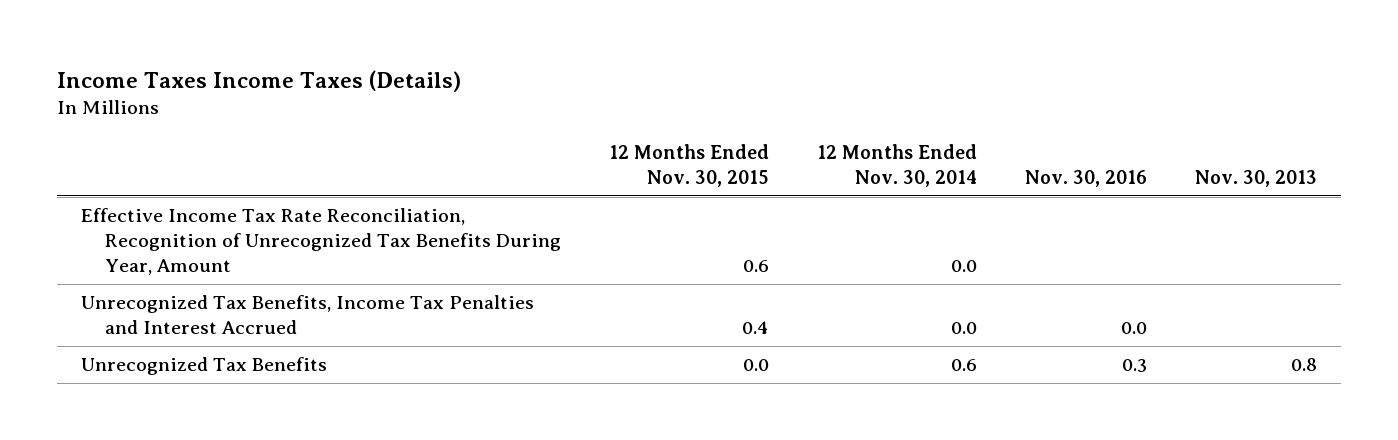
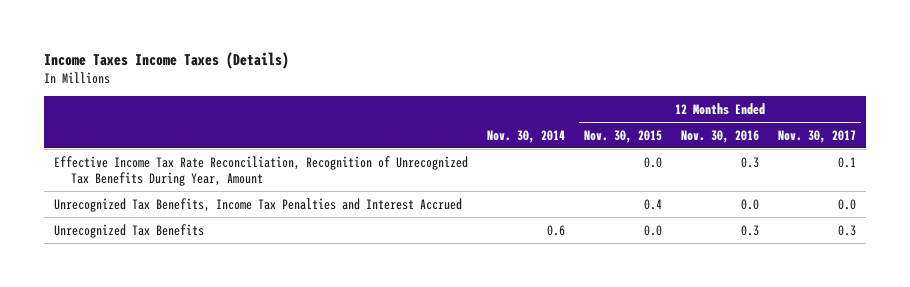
- | 12 Months Ended Nov. 30, 2015 | 12 Months Ended Nov. 30, 2014 | Nov. 30, 2016 | Nov. 30, 2013
+ | Nov. 30, 2014 | 12 Months Ended Nov. 30, 2015 | 12 Months Ended Nov. 30, 2016 | 12 Months Ended Nov. 30, 2017
- Effective Income Tax Rate Reconciliation, Recognition of Unrecognized Tax Benefits During Year, Amount | 0.6 | 0.0 | |
+ Effective Income Tax Rate Reconciliation, Recognition of Unrecognized Tax Benefits During Year, Amount | | 0.0 | 0.3 | 0.1

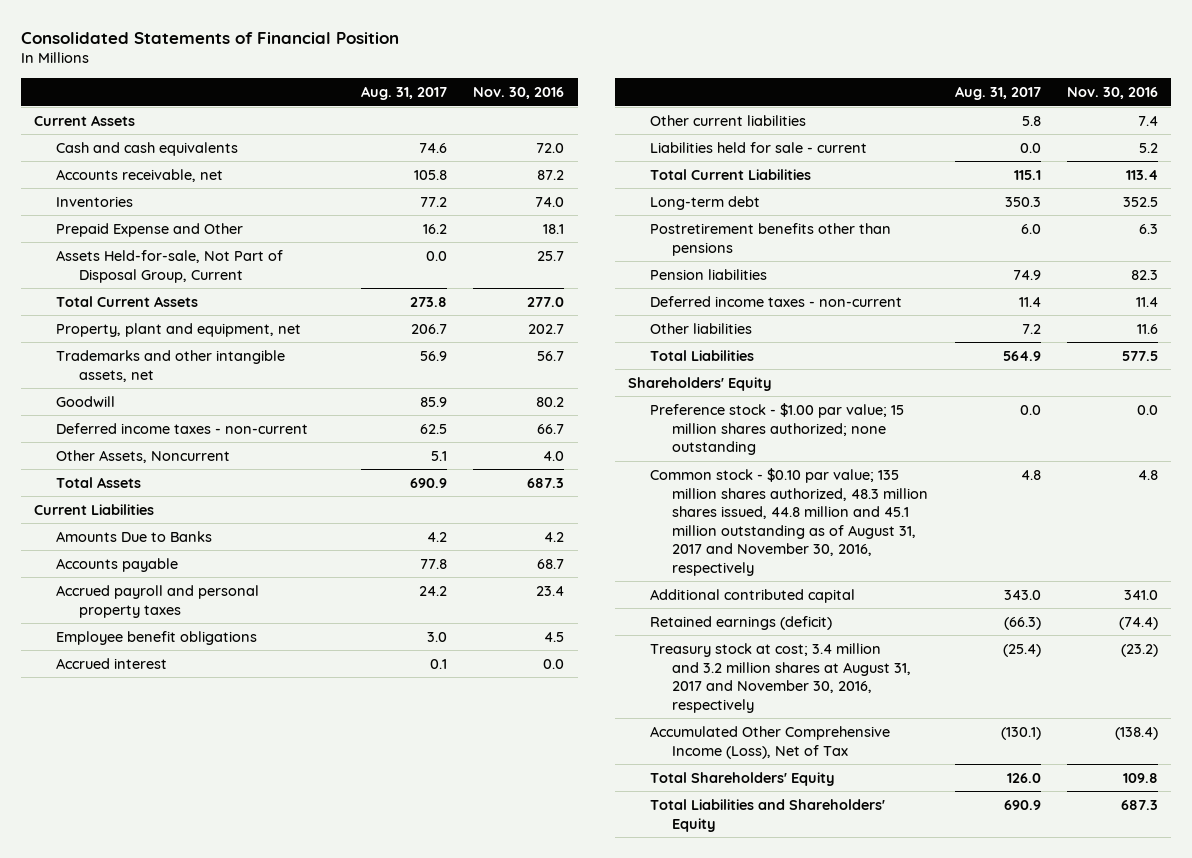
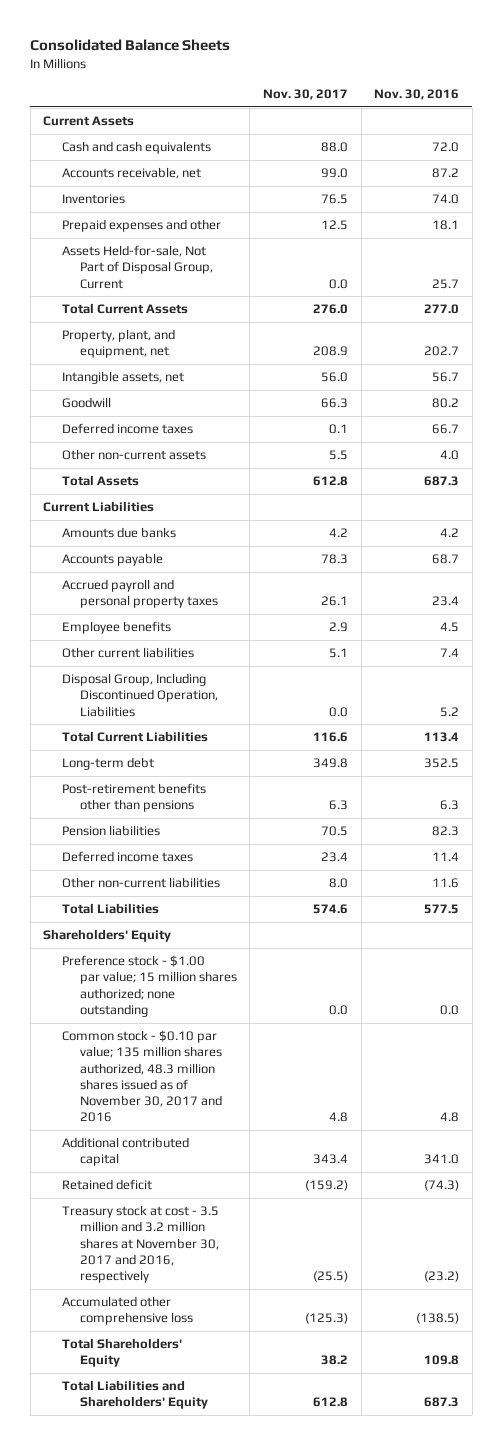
- Consolidated Statements of Financial Position
+ Consolidated Balance Sheets
- | Aug. 31, 2017 | Nov. 30, 2016
+ | Nov. 30, 2017 | Nov. 30, 2016
- Prepaid Expense and Other | 16.2 | 18.1
+ Prepaid expenses and other | 12.5 | 18.1
- Property, plant and equipment, net | 206.7 | 202.7
- Trademarks and other intangible assets, net | 56.9 | 56.7
+ Property, plant, and equipment, net | 208.9 | 202.7
+ Intangible assets, net | 56.0 | 56.7
- Deferred income taxes - non-current | 62.5 | 66.7
- Other Assets, Noncurrent | 5.1 | 4.0
+ Deferred income taxes | 0.1 | 66.7
+ Other non-current assets | 5.5 | 4.0
- Amounts Due to Banks | 4.2 | 4.2
+ Amounts due banks | 4.2 | 4.2
- Employee benefit obligations | 3.0 | 4.5
- Accrued interest | 0.1 | 0.0
+ Employee benefits | 2.9 | 4.5
- Liabilities held for sale - current | 0.0 | 5.2
+ Disposal Group, Including Discontinued Operation, Liabilities | 0.0 | 5.2
- Postretirement benefits other than pensions | 6.0 | 6.3
+ Post-retirement benefits other than pensions | 6.3 | 6.3
- Deferred income taxes - non-current | 11.4 | 11.4
- Other liabilities | 7.2 | 11.6
+ Deferred income taxes | 23.4 | 11.4
+ Other non-current liabilities | 8.0 | 11.6
- Common stock - $0.10 par value; 135 million shares authorized, 48.3 million shares issued, 44.8 million and 45.1 million outstanding as of August 31, 2017 and November 30, 2016, respectively | 4.8 | 4.8
+ Common stock - $0.10 par value; 135 million shares authorized, 48.3 million shares issued as of November 30, 2017 and 2016 | 4.8 | 4.8
- Retained earnings (deficit) | (66.3) | (74.4)
- Treasury stock at cost; 3.4 million and 3.2 million shares at August 31, 2017 and November 30, 2016, respectively | (25.4) | (23.2)
- Accumulated Other Comprehensive Income (Loss), Net of Tax | (130.1) | (138.4)
+ Retained deficit | (159.2) | (74.3)
+ Treasury stock at cost - 3.5 million and 3.2 million shares at November 30, 2017 and 2016, respectively | (25.5) | (23.2)
+ Accumulated other comprehensive loss | (125.3) | (138.5)

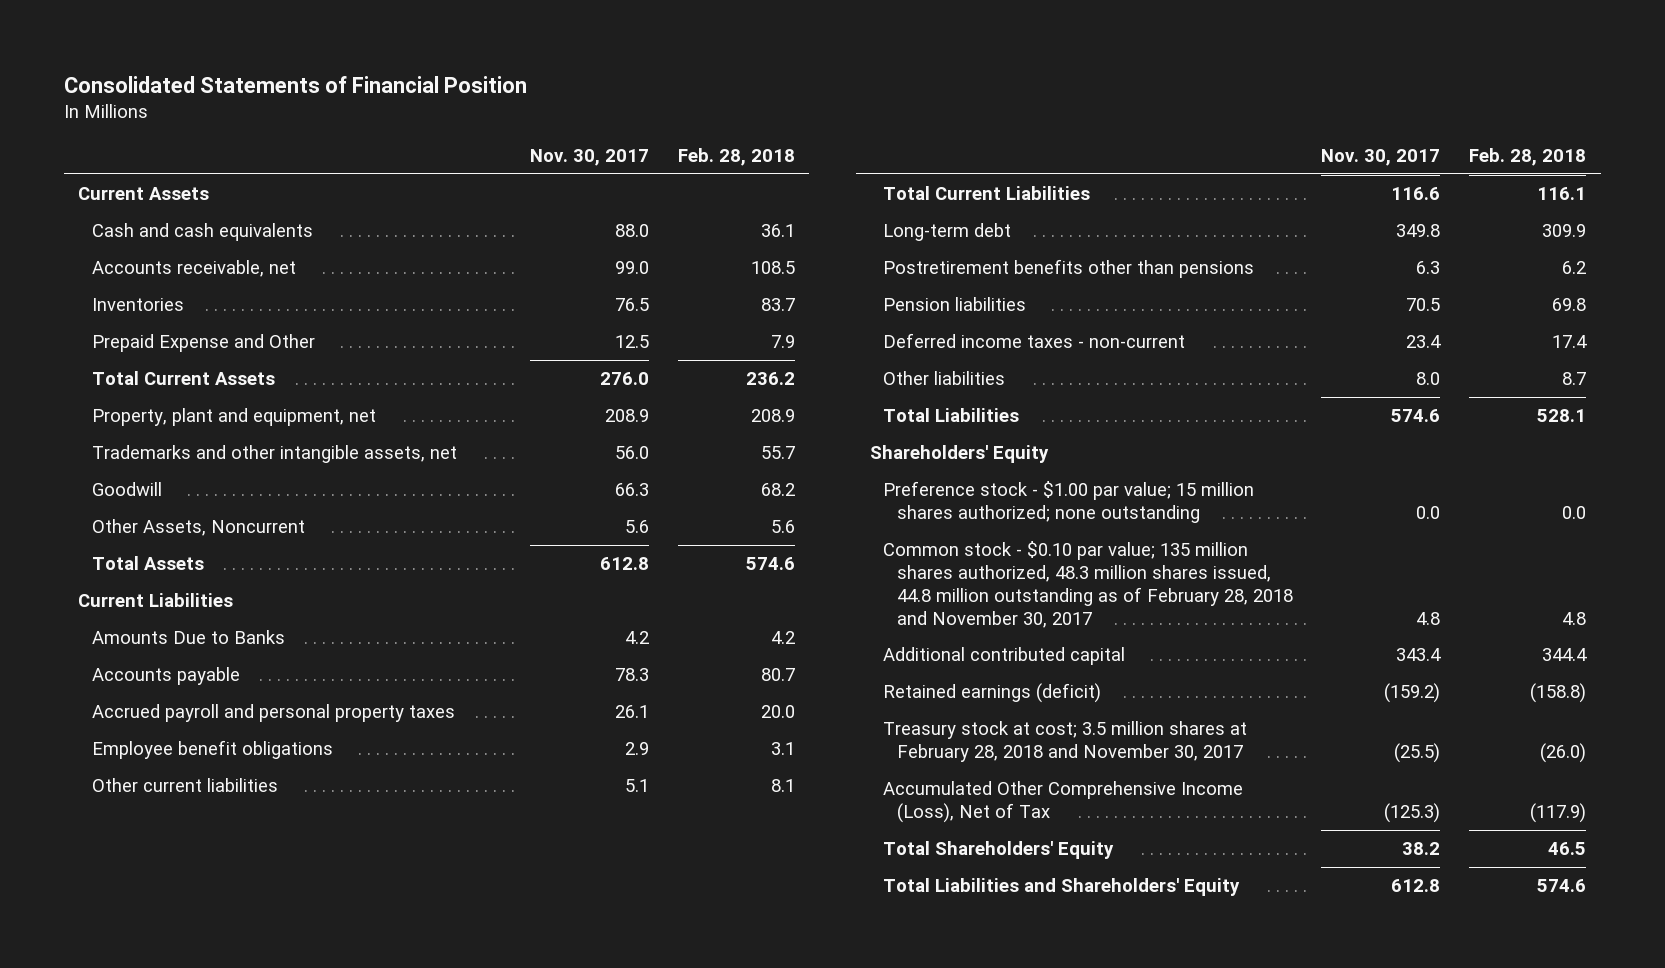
- Consolidated Balance Sheets
+ Consolidated Statements of Financial Position
- | Nov. 30, 2017 | Nov. 30, 2016
+ | Nov. 30, 2017 | Feb. 28, 2018
- Prepaid expenses and other | 12.5 | 18.1
- Assets Held-for-sale, Not Part of Disposal Group, Current | 0.0 | 25.7
+ Prepaid Expense and Other | 12.5 | 7.9
- Property, plant, and equipment, net | 208.9 | 202.7
- Intangible assets, net | 56.0 | 56.7
+ Property, plant and equipment, net | 208.9 | 208.9
+ Trademarks and other intangible assets, net | 56.0 | 55.7
- Deferred income taxes | 0.1 | 66.7
- Other non-current assets | 5.5 | 4.0
+ Other Assets, Noncurrent | 5.6 | 5.6
- Amounts due banks | 4.2 | 4.2
+ Amounts Due to Banks | 4.2 | 4.2
- Employee benefits | 2.9 | 4.5
+ Employee benefit obligations | 2.9 | 3.1
- Disposal Group, Including Discontinued Operation, Liabilities | 0.0 | 5.2
- Post-retirement benefits other than pensions | 6.3 | 6.3
+ Postretirement benefits other than pensions | 6.3 | 6.2
- Deferred income taxes | 23.4 | 11.4
- Other non-current liabilities | 8.0 | 11.6
+ Deferred income taxes - non-current | 23.4 | 17.4
+ Other liabilities | 8.0 | 8.7
- Common stock - $0.10 par value; 135 million shares authorized, 48.3 million shares issued as of November 30, 2017 and 2016 | 4.8 | 4.8
+ Common stock - $0.10 par value; 135 million shares authorized, 48.3 million shares issued, 44.8 million outstanding as of February 28, 2018 and November 30, 2017 | 4.8 | 4.8
- Retained deficit | (159.2) | (74.3)
- Treasury stock at cost - 3.5 million and 3.2 million shares at November 30, 2017 and 2016, respectively | (25.5) | (23.2)
- Accumulated other comprehensive loss | (125.3) | (138.5)
+ Retained earnings (deficit) | (159.2) | (158.8)
+ Treasury stock at cost; 3.5 million shares at February 28, 2018 and November 30, 2017 | (25.5) | (26.0)
+ Accumulated Other Comprehensive Income (Loss), Net of Tax | (125.3) | (117.9)

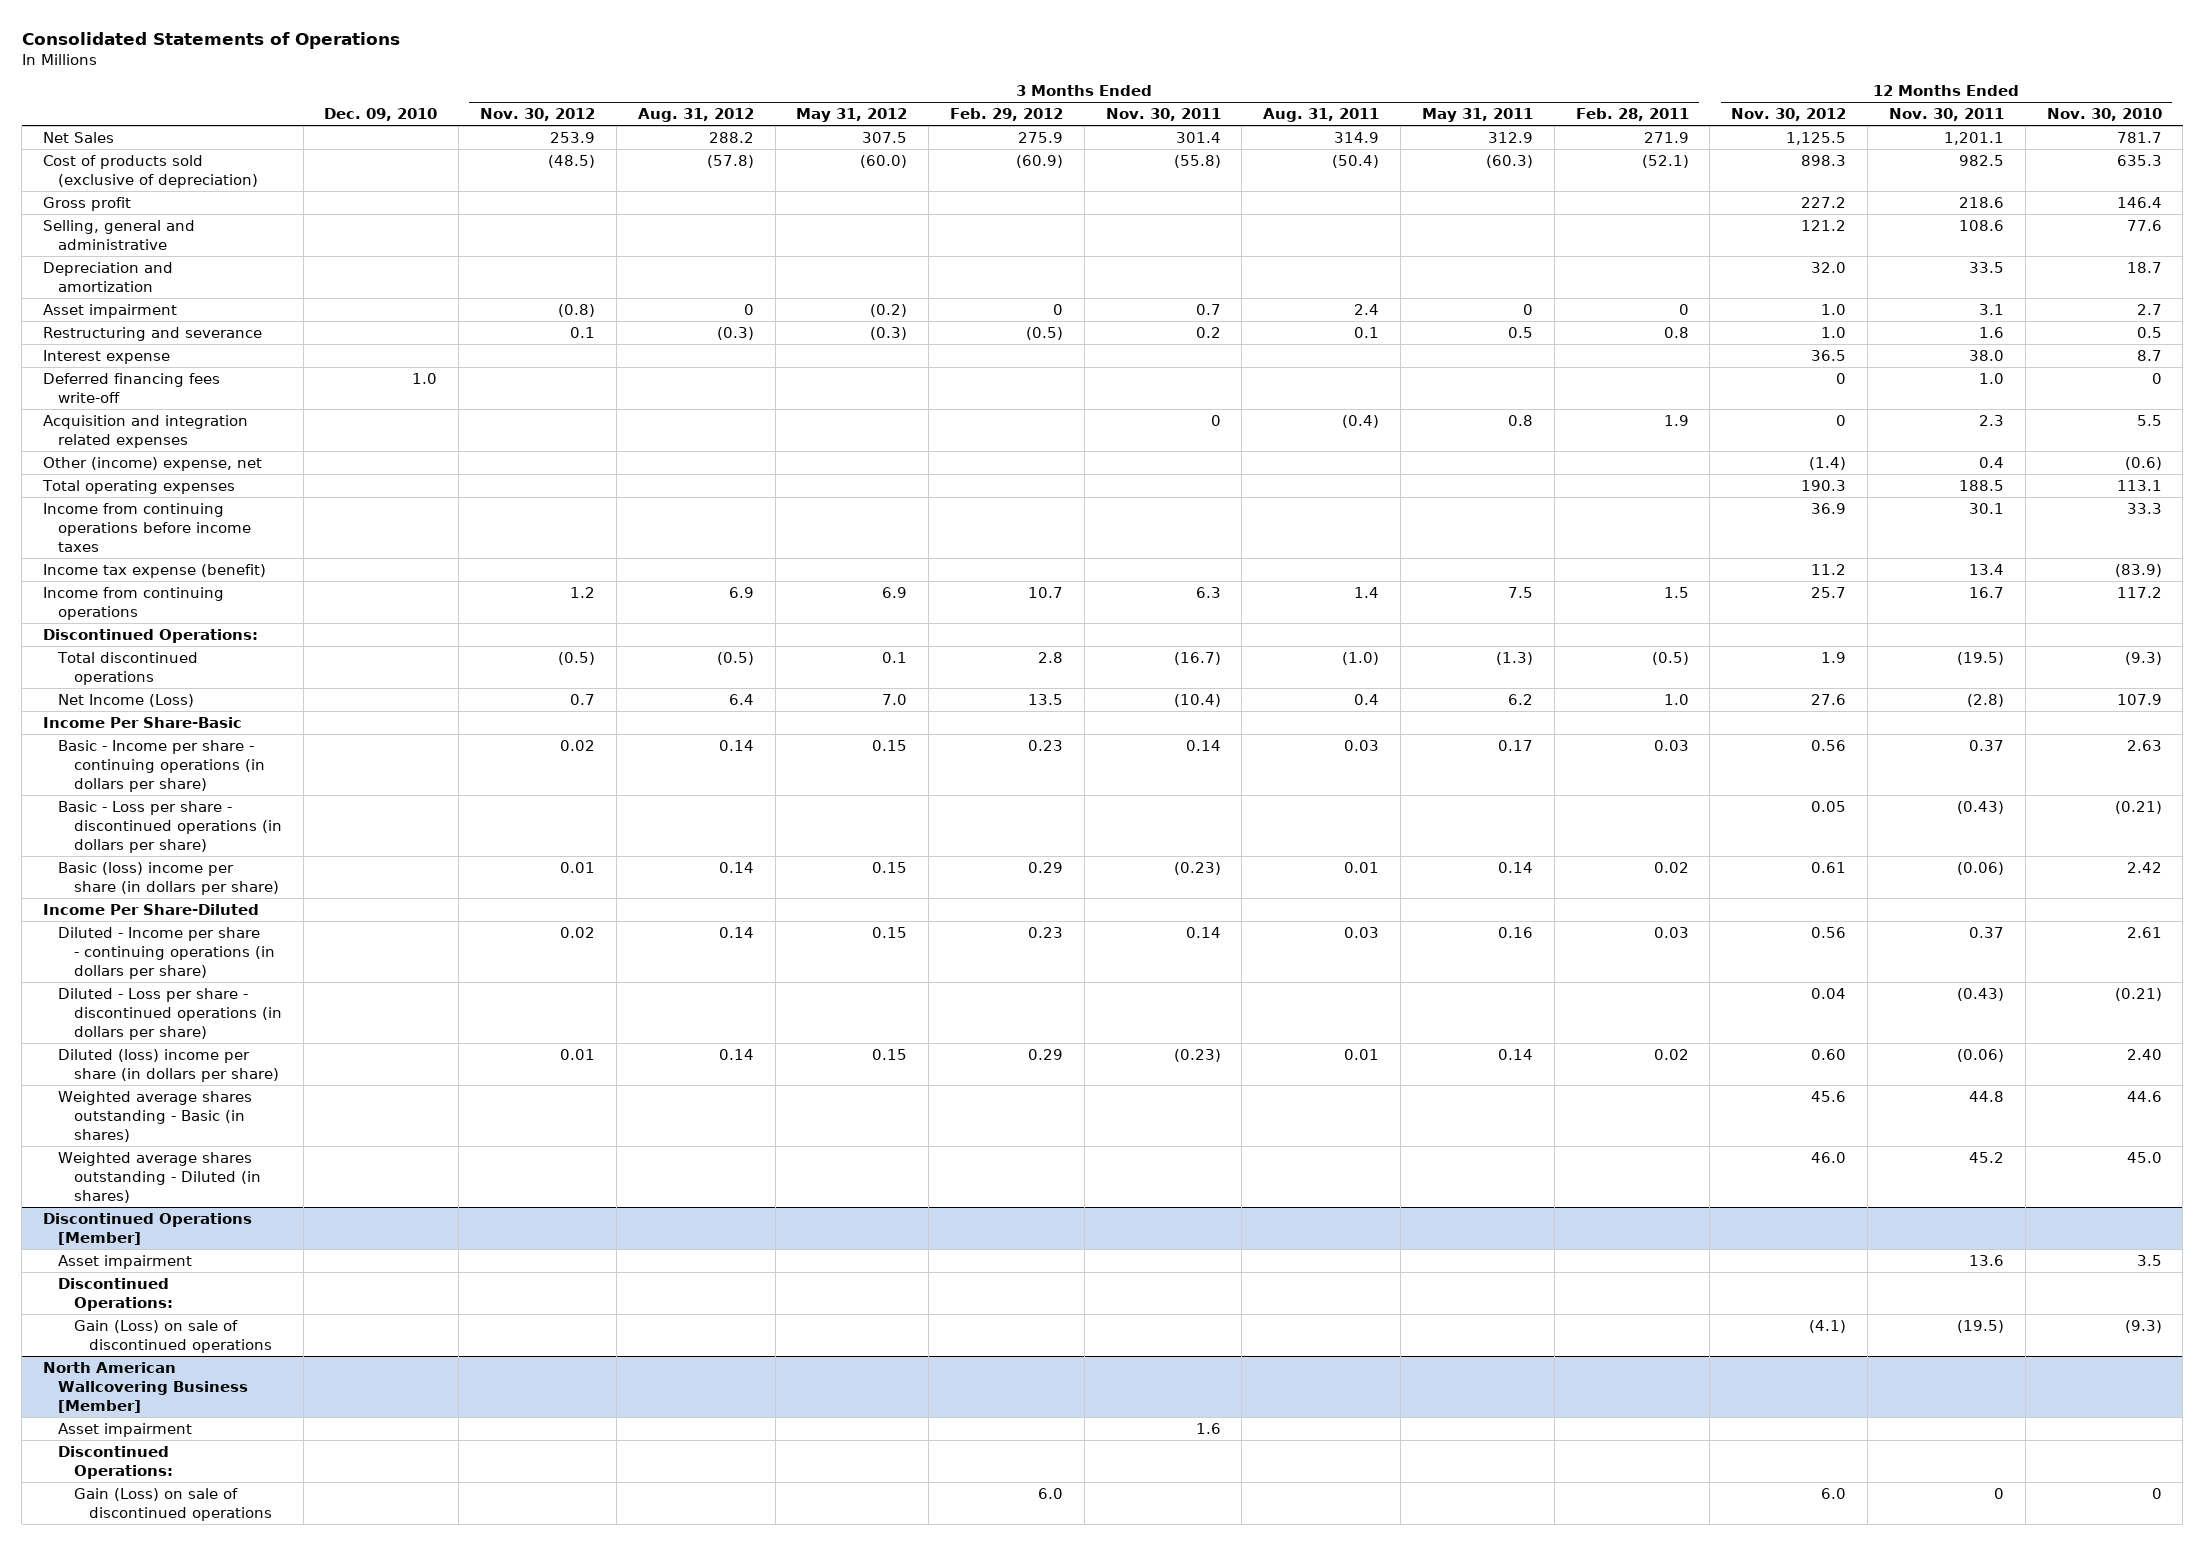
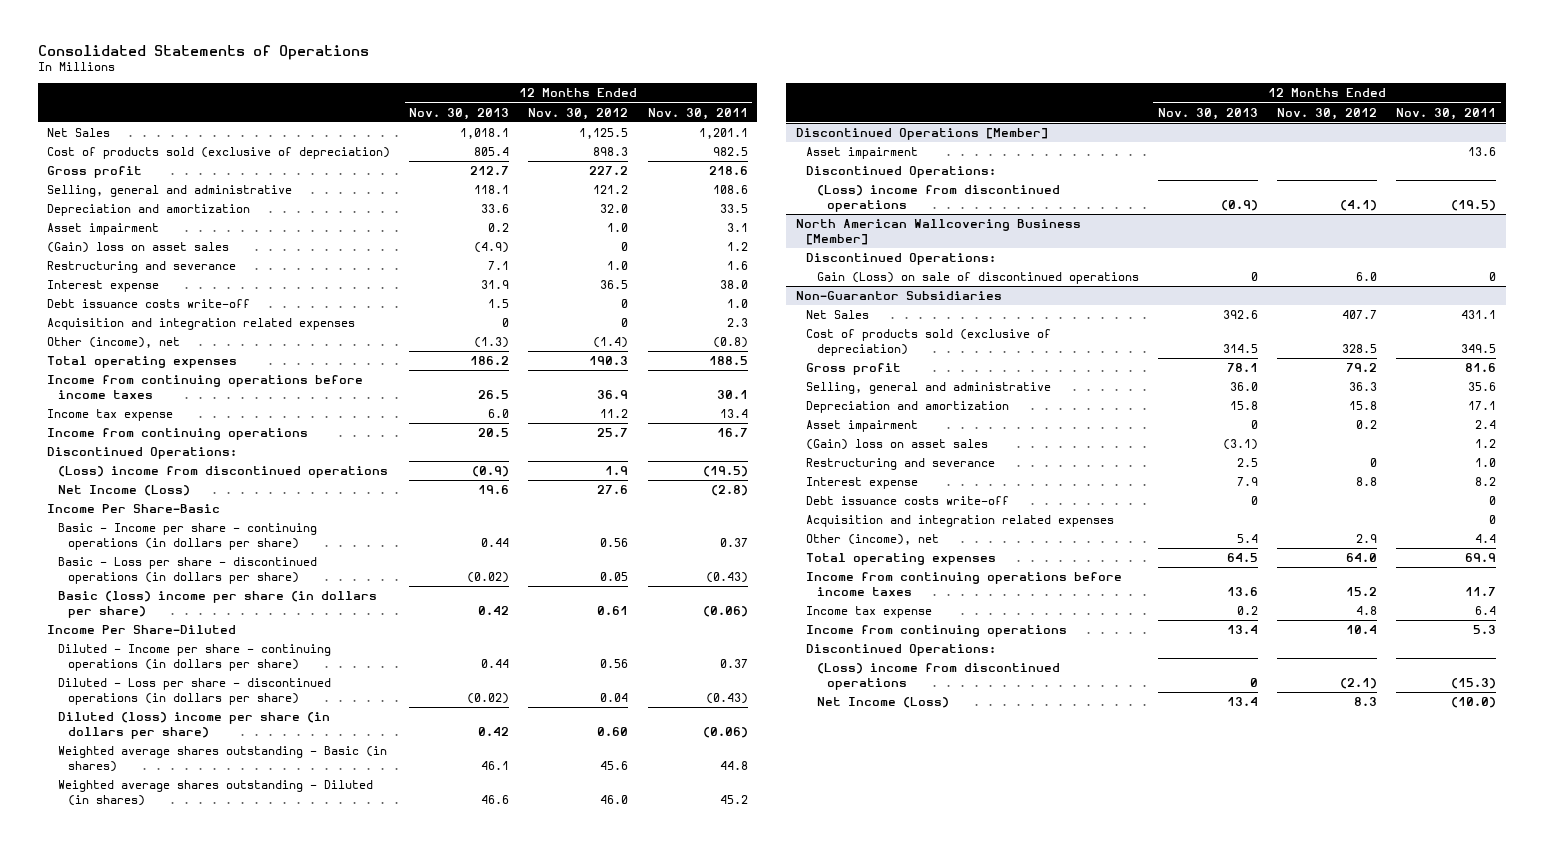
- | Dec. 09, 2010 | 3 Months Ended Nov. 30, 2012 | 3 Months Ended Aug. 31, 2012 | 3 Months Ended May 31, 2012 | 3 Months Ended Feb. 29, 2012 | 3 Months Ended Nov. 30, 2011 | 3 Months Ended Aug. 31, 2011 | 3 Months Ended May 31, 2011 | 3 Months Ended Feb. 28, 2011 | 12 Months Ended Nov. 30, 2012 | 12 Months Ended Nov. 30, 2011 | 12 Months Ended Nov. 30, 2010
+ | 12 Months Ended Nov. 30, 2013 | 12 Months Ended Nov. 30, 2012 | 12 Months Ended Nov. 30, 2011
+ (Gain) loss on asset sales | (4.9) | 0 | 1.2
- Deferred financing fees write-off | 1.0 | | | | | | | | | 0 | 1.0 | 0
+ Debt issuance costs write-off | 1.5 | 0 | 1.0
- Other (income) expense, net | | | | | | | | | | (1.4) | 0.4 | (0.6)
+ Other (income), net | (1.3) | (1.4) | (0.8)
- Income tax expense (benefit) | | | | | | | | | | 11.2 | 13.4 | (83.9)
+ Income tax expense | 6.0 | 11.2 | 13.4
- Total discontinued operations | | (0.5) | (0.5) | 0.1 | 2.8 | (16.7) | (1.0) | (1.3) | (0.5) | 1.9 | (19.5) | (9.3)
+ (Loss) income from discontinued operations | (0.9) | 1.9 | (19.5)
@ Discontinued Operations [Member]
- Gain (Loss) on sale of discontinued operations | | | | | | | | | | (4.1) | (19.5) | (9.3)
+ (Loss) income from discontinued operations | (0.9) | (4.1) | (19.5)
@ North American Wallcovering Business [Member]
- Asset impairment | | | | | | 1.6 | | | | | |
+ Non-Guarantor Subsidiaries
+ Net Sales | 392.6 | 407.7 | 431.1
+ Cost of products sold (exclusive of depreciation) | 314.5 | 328.5 | 349.5
+ Gross profit | 78.1 | 79.2 | 81.6
+ Selling, general and administrative | 36.0 | 36.3 | 35.6
+ Depreciation and amortization | 15.8 | 15.8 | 17.1
+ Asset impairment | 0 | 0.2 | 2.4
+ (Gain) loss on asset sales | (3.1) | | 1.2
+ Restructuring and severance | 2.5 | 0 | 1.0
+ Interest expense | 7.9 | 8.8 | 8.2
+ Debt issuance costs write-off | 0 | | 0
+ Acquisition and integration related expenses | | | 0
+ Other (income), net | 5.4 | 2.9 | 4.4
+ Total operating expenses | 64.5 | 64.0 | 69.9
+ Income from continuing operations before income taxes | 13.6 | 15.2 | 11.7
+ Income tax expense | 0.2 | 4.8 | 6.4
+ Income from continuing operations | 13.4 | 10.4 | 5.3
+ Discontinued Operations:
+ (Loss) income from discontinued operations | 0 | (2.1) | (15.3)
+ Net Income (Loss) | 13.4 | 8.3 | (10.0)

